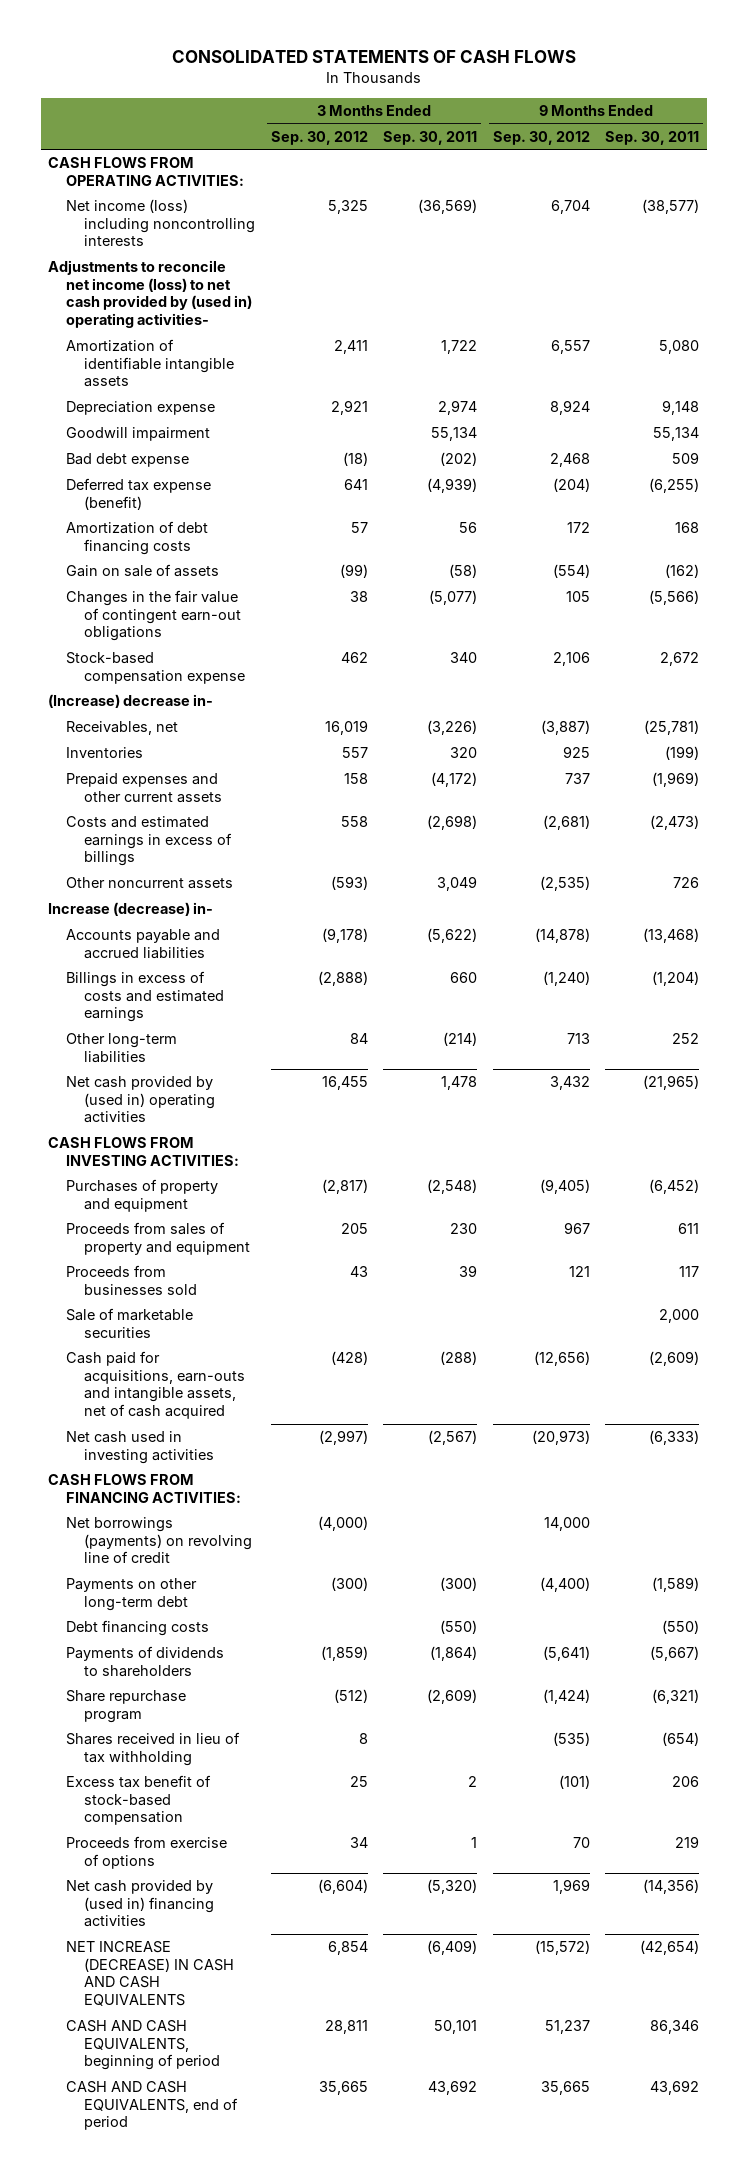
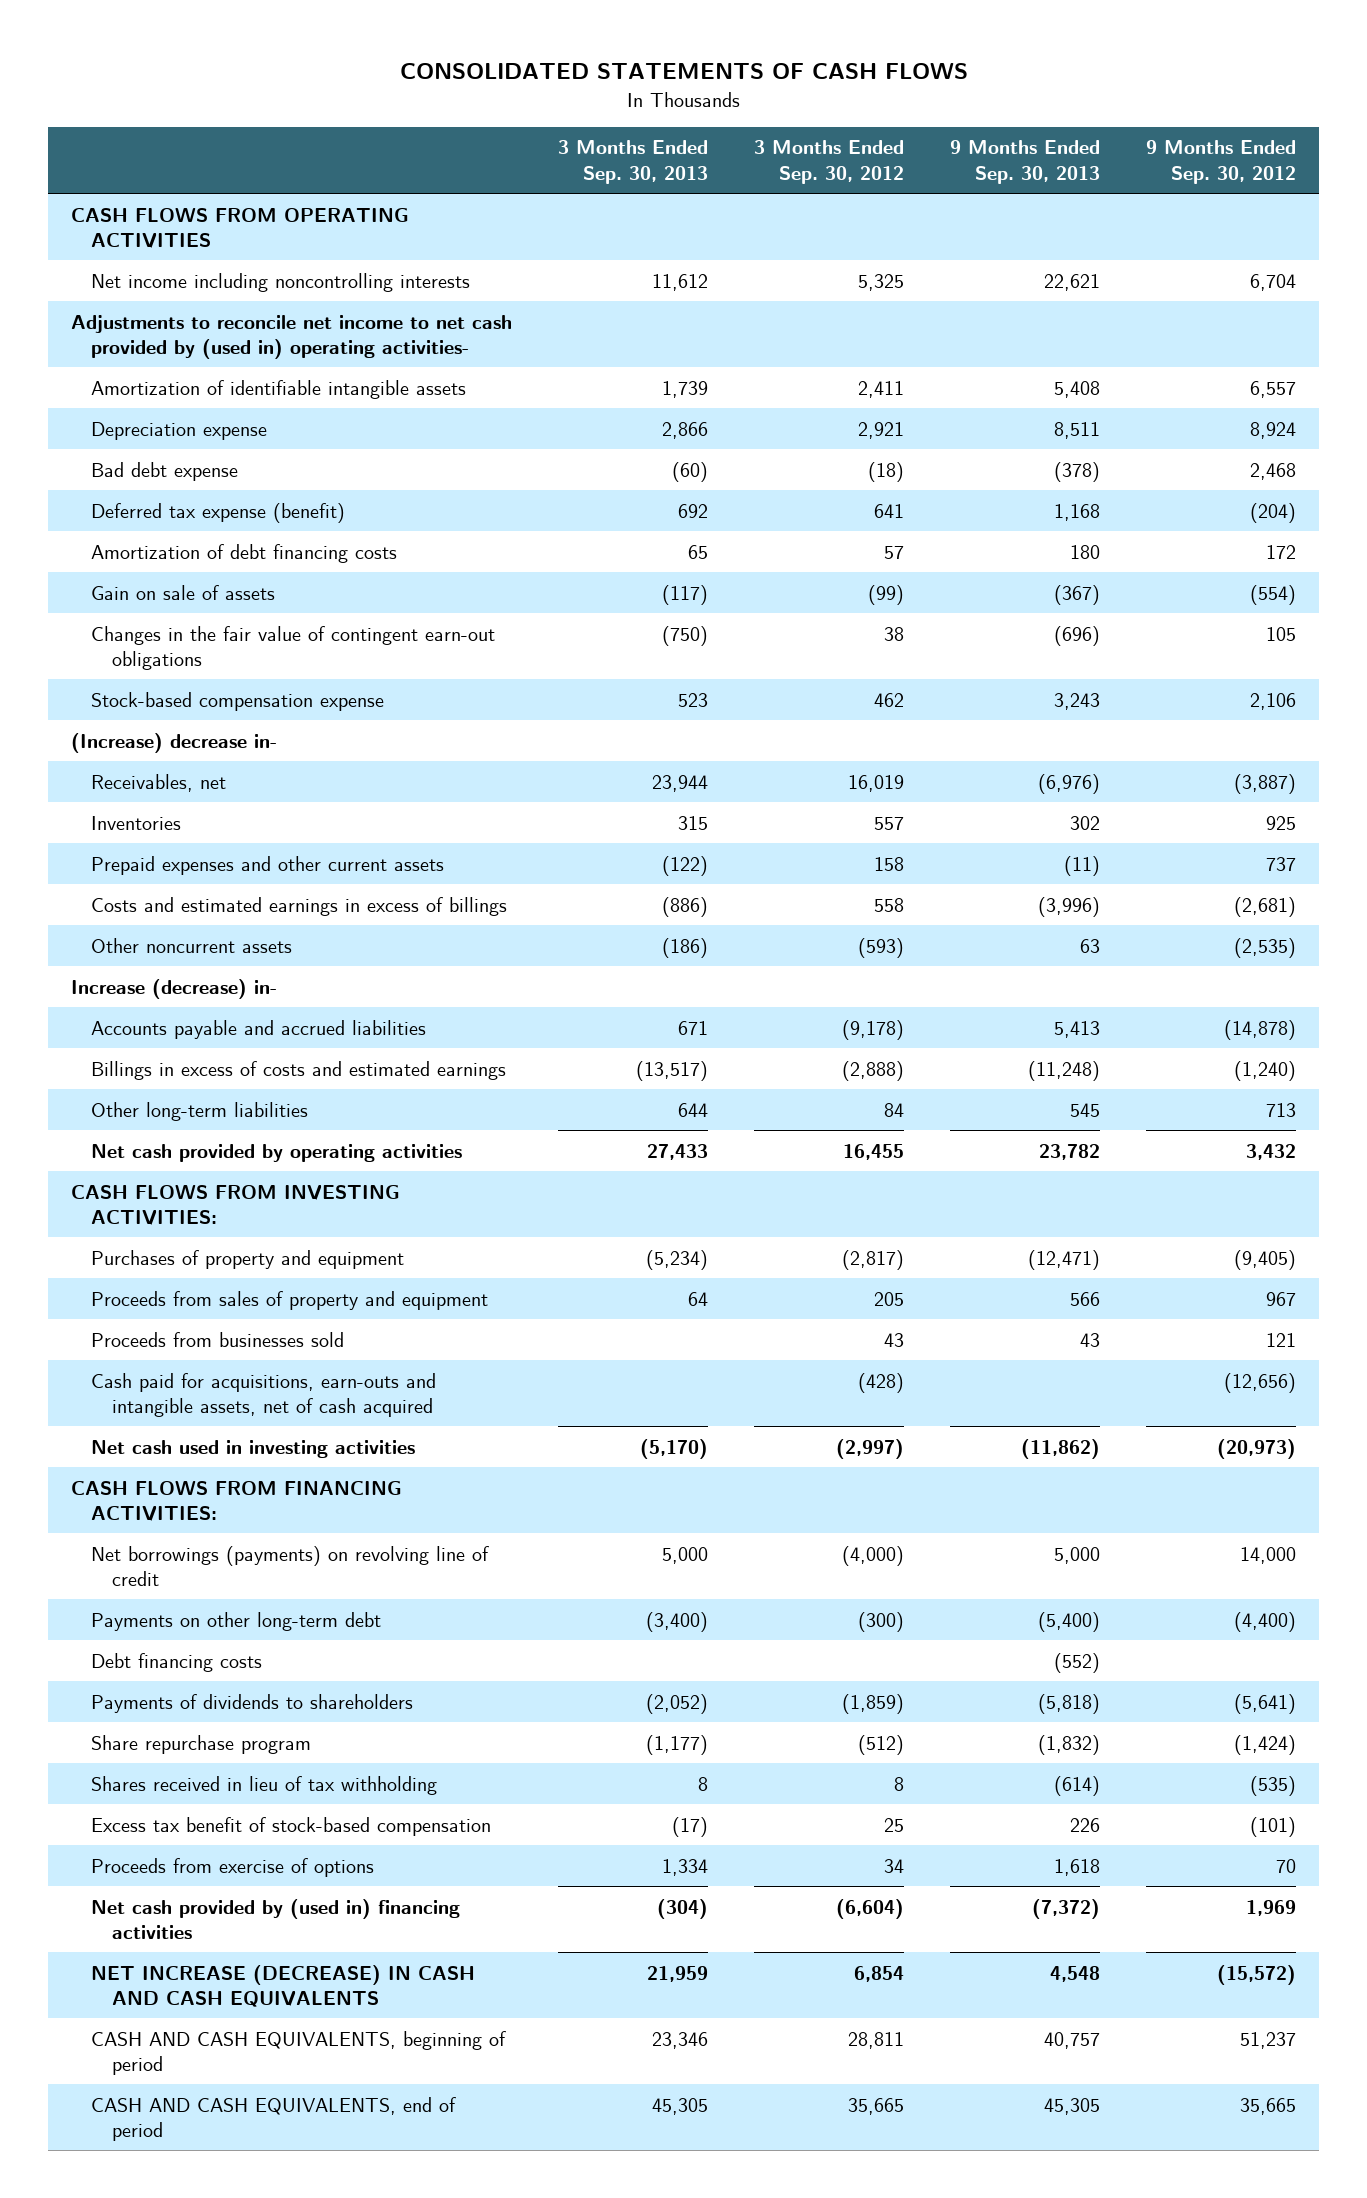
- | 3 Months Ended Sep. 30, 2012 | 3 Months Ended Sep. 30, 2011 | 9 Months Ended Sep. 30, 2012 | 9 Months Ended Sep. 30, 2011
+ | 3 Months Ended Sep. 30, 2013 | 3 Months Ended Sep. 30, 2012 | 9 Months Ended Sep. 30, 2013 | 9 Months Ended Sep. 30, 2012
- CASH FLOWS FROM OPERATING ACTIVITIES:
- Net income (loss) including noncontrolling interests | 5,325 | (36,569) | 6,704 | (38,577)
- Adjustments to reconcile net income (loss) to net cash provided by (used in) operating activities-
+ CASH FLOWS FROM OPERATING ACTIVITIES
+ Net income including noncontrolling interests | 11,612 | 5,325 | 22,621 | 6,704
+ Adjustments to reconcile net income to net cash provided by (used in) operating activities-
- Goodwill impairment | | 55,134 | | 55,134
- Net cash provided by (used in) operating activities | 16,455 | 1,478 | 3,432 | (21,965)
+ Net cash provided by operating activities | 27,433 | 16,455 | 23,782 | 3,432
- Sale of marketable securities | | | | 2,000

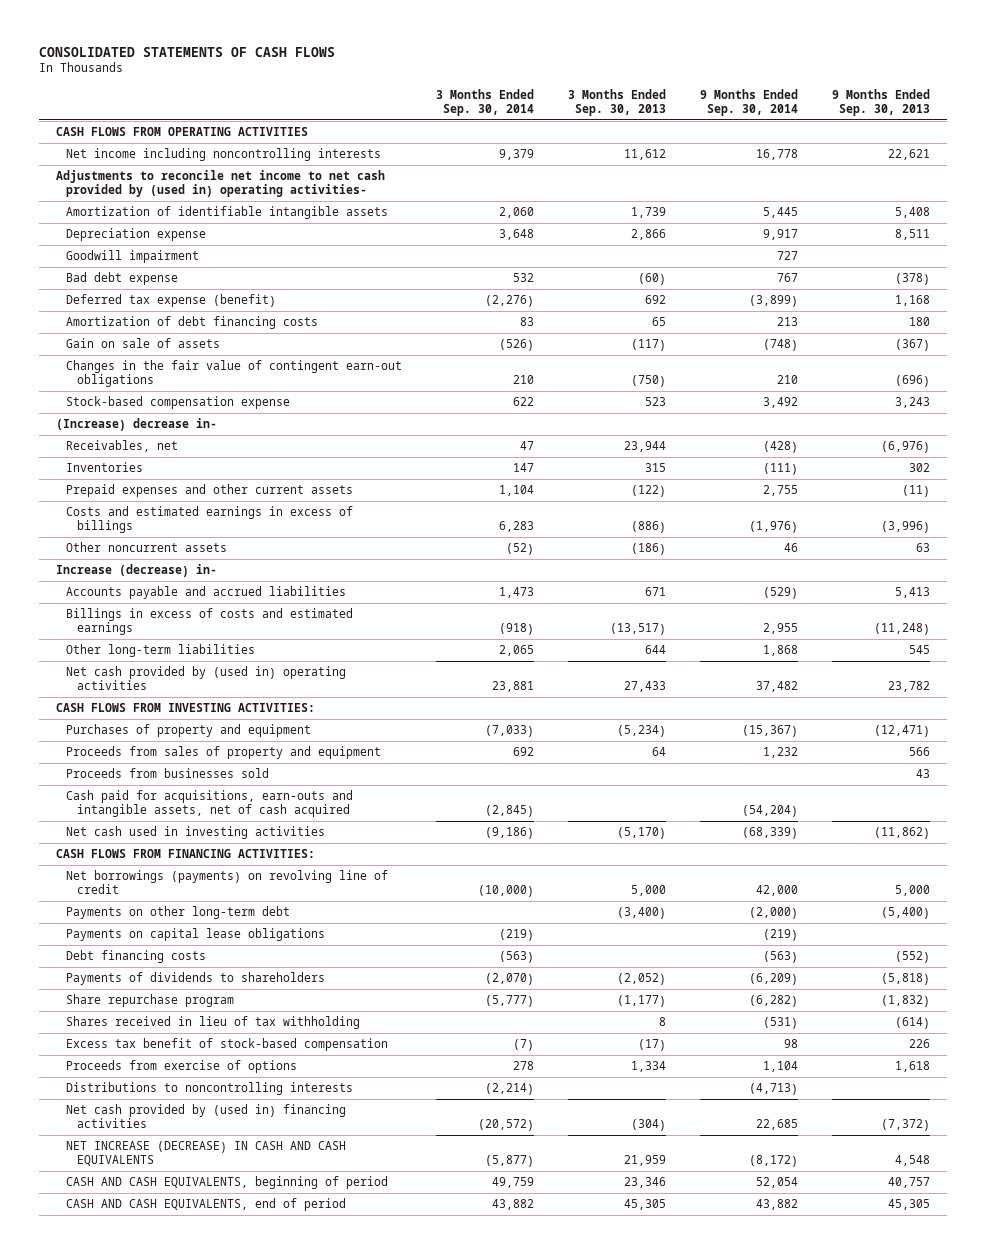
- | 3 Months Ended Sep. 30, 2013 | 3 Months Ended Sep. 30, 2012 | 9 Months Ended Sep. 30, 2013 | 9 Months Ended Sep. 30, 2012
+ | 3 Months Ended Sep. 30, 2014 | 3 Months Ended Sep. 30, 2013 | 9 Months Ended Sep. 30, 2014 | 9 Months Ended Sep. 30, 2013
+ Goodwill impairment | | | 727 |
- Net cash provided by operating activities | 27,433 | 16,455 | 23,782 | 3,432
+ Net cash provided by (used in) operating activities | 23,881 | 27,433 | 37,482 | 23,782
+ Payments on capital lease obligations | (219) | | (219) |
+ Distributions to noncontrolling interests | (2,214) | | (4,713) |

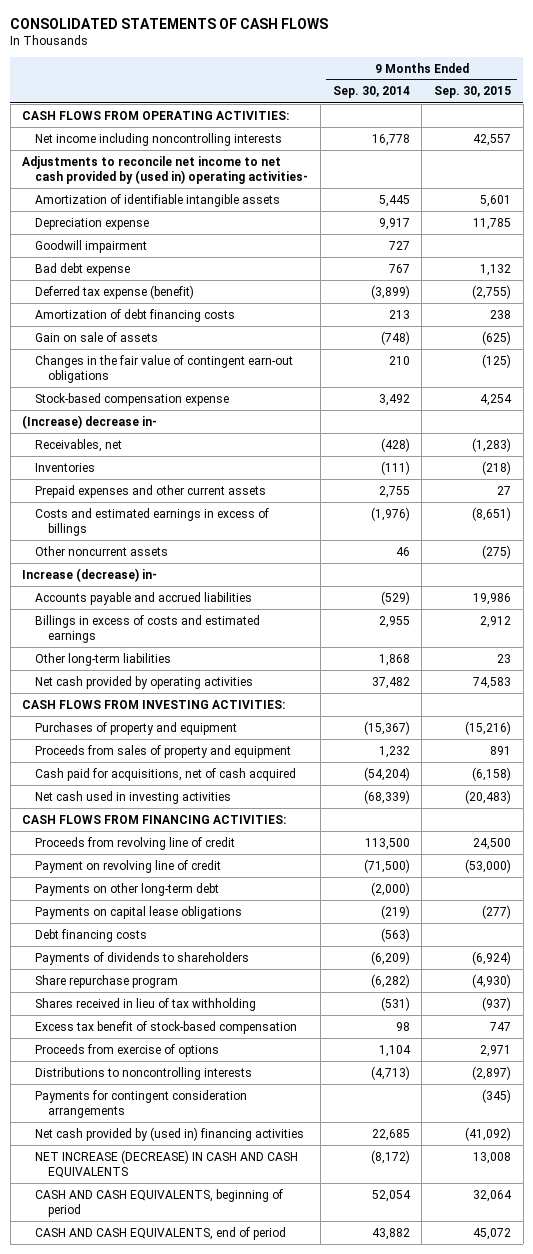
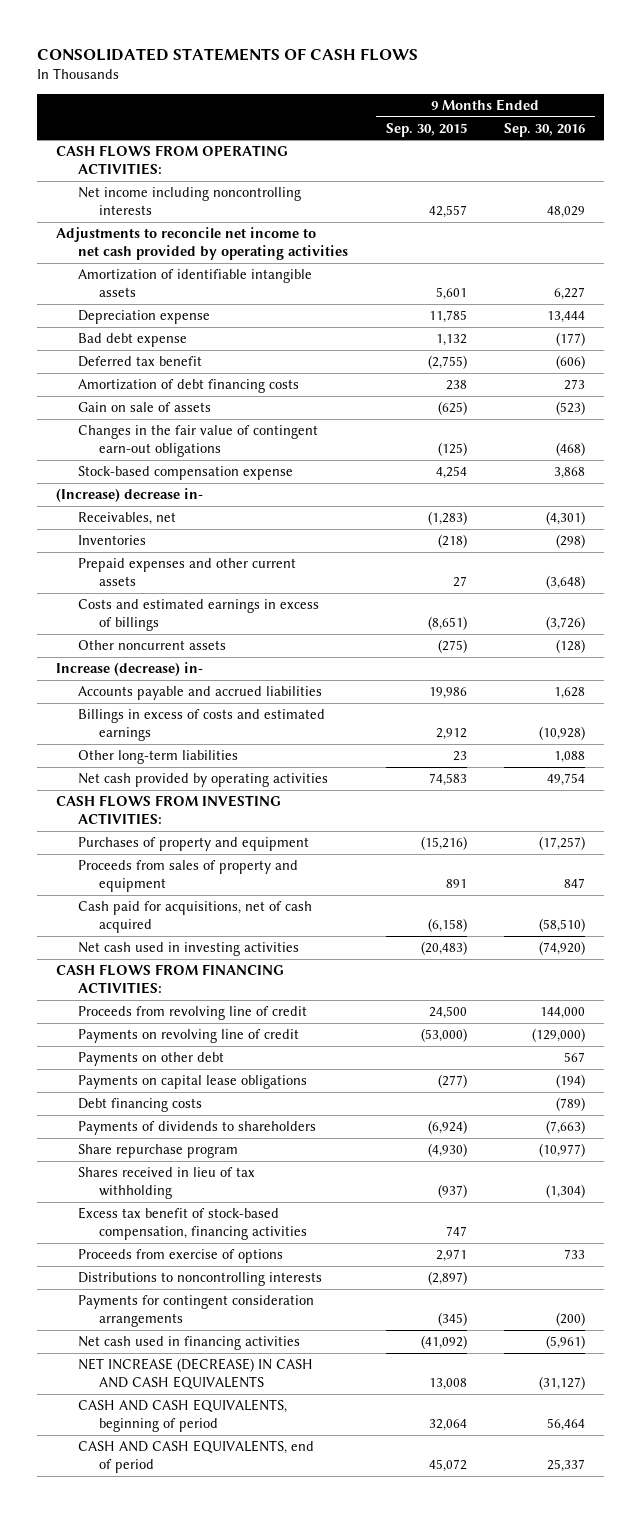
- | 9 Months Ended Sep. 30, 2014 | 9 Months Ended Sep. 30, 2015
+ | 9 Months Ended Sep. 30, 2015 | 9 Months Ended Sep. 30, 2016
- Adjustments to reconcile net income to net cash provided by (used in) operating activities-
+ Adjustments to reconcile net income to net cash provided by operating activities
- Goodwill impairment | 727 |
- Deferred tax expense (benefit) | (3,899) | (2,755)
+ Deferred tax benefit | (2,755) | (606)
- Payment on revolving line of credit | (71,500) | (53,000)
- Payments on other long-term debt | (2,000) |
+ Payments on revolving line of credit | (53,000) | (129,000)
+ Payments on other debt | | 567
- Excess tax benefit of stock-based compensation | 98 | 747
+ Excess tax benefit of stock-based compensation, financing activities | 747 |
- Net cash provided by (used in) financing activities | 22,685 | (41,092)
+ Net cash used in financing activities | (41,092) | (5,961)

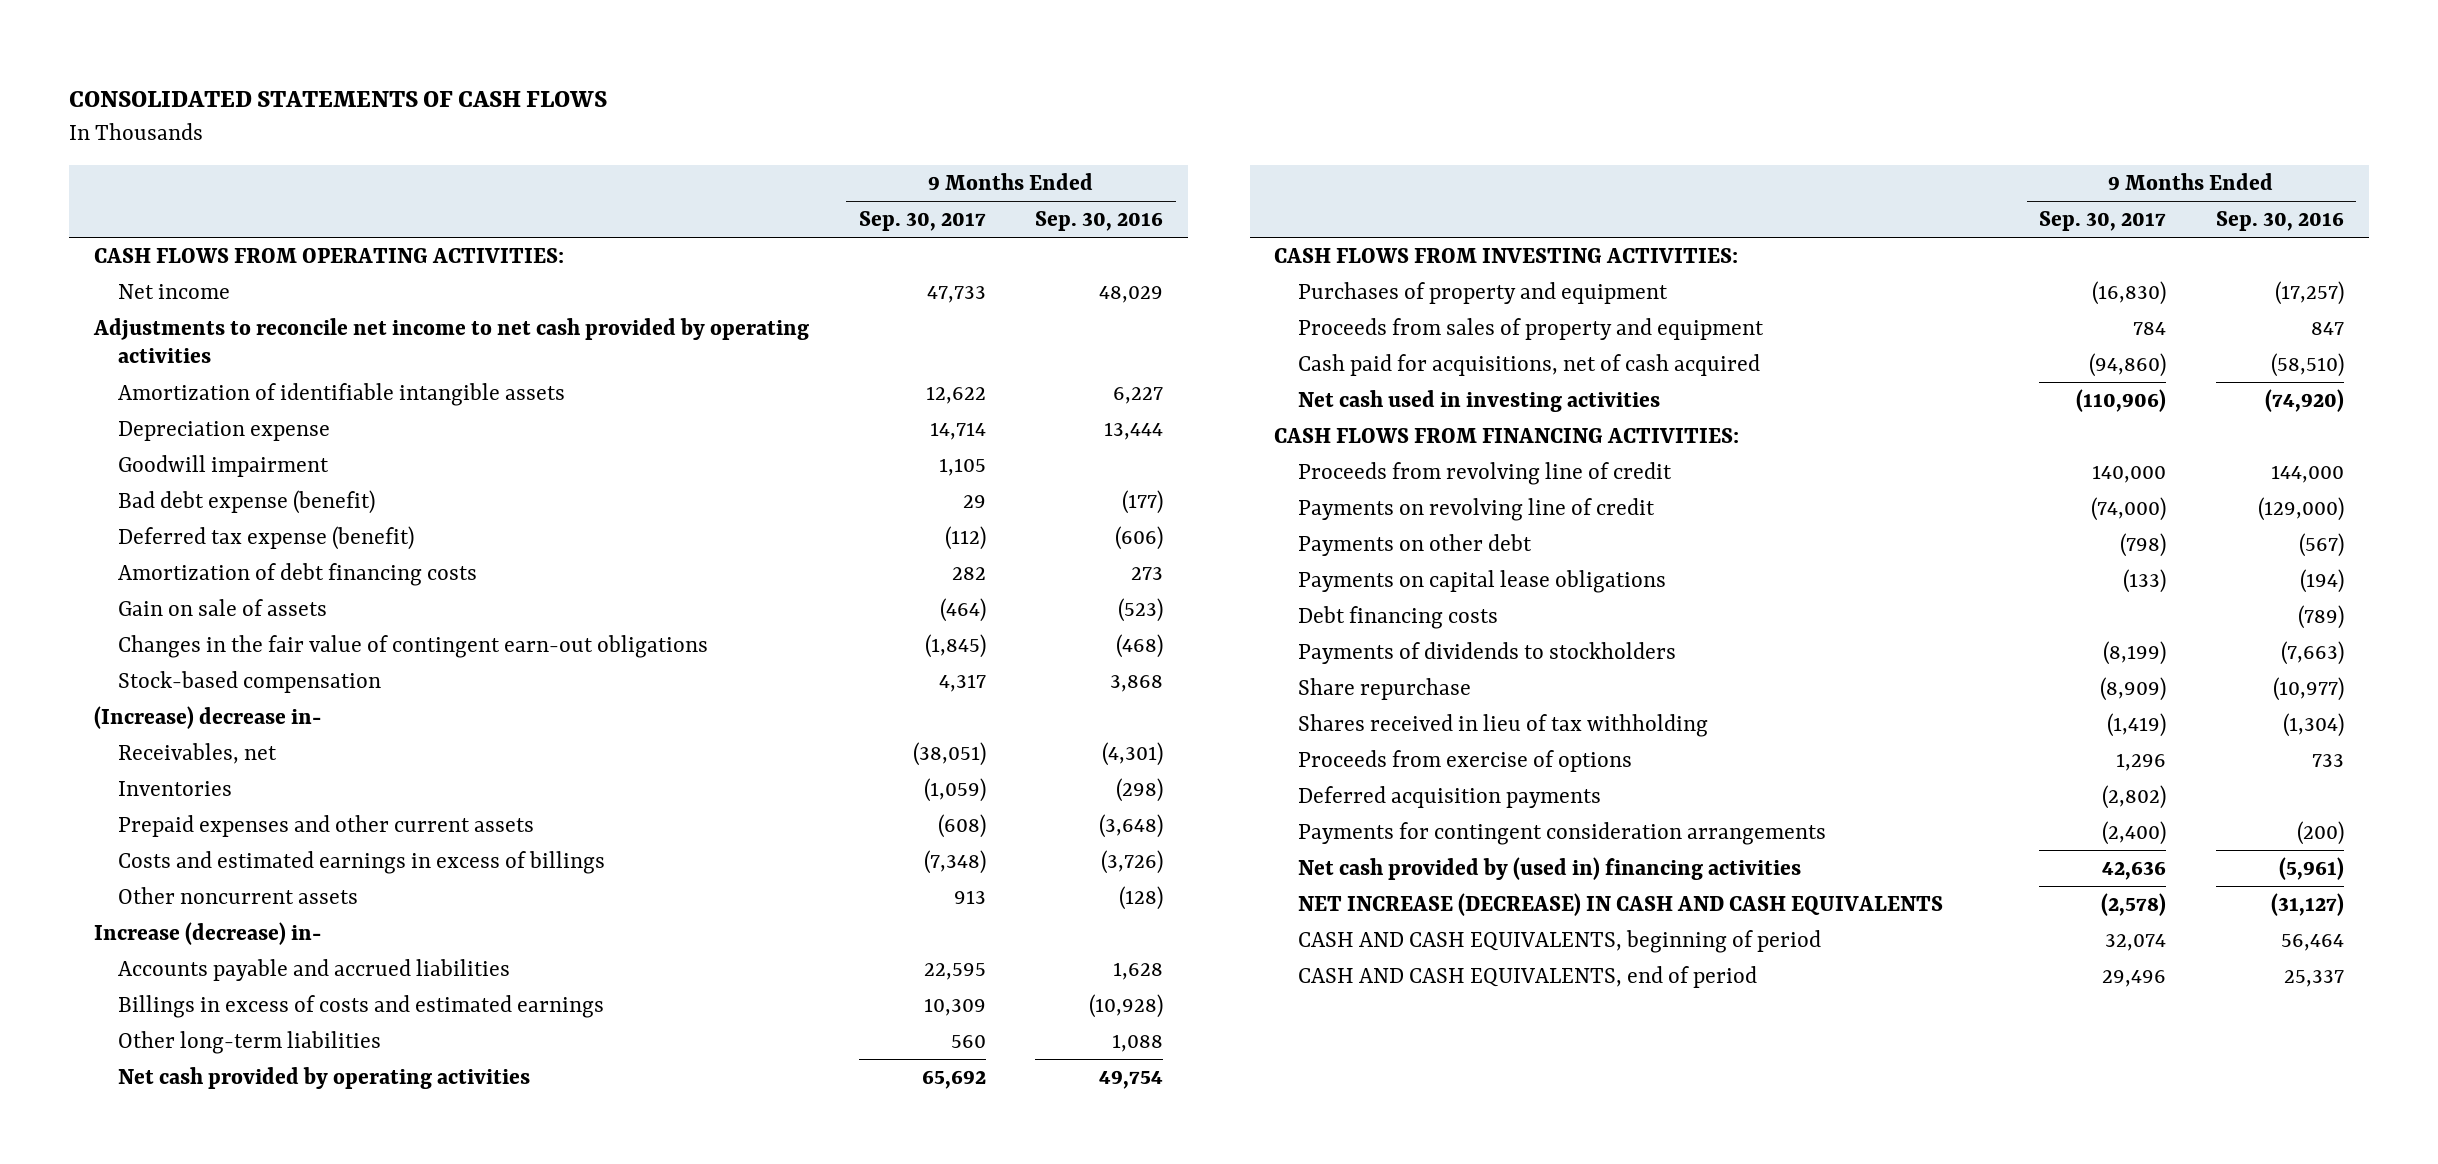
- | 9 Months Ended Sep. 30, 2015 | 9 Months Ended Sep. 30, 2016
+ | 9 Months Ended Sep. 30, 2017 | 9 Months Ended Sep. 30, 2016
- Net income including noncontrolling interests | 42,557 | 48,029
+ Net income | 47,733 | 48,029
- Bad debt expense | 1,132 | (177)
- Deferred tax benefit | (2,755) | (606)
+ Goodwill impairment | 1,105 |
+ Bad debt expense (benefit) | 29 | (177)
+ Deferred tax expense (benefit) | (112) | (606)
- Stock-based compensation expense | 4,254 | 3,868
+ Stock-based compensation | 4,317 | 3,868
- Payments on other debt | | 567
+ Payments on other debt | (798) | (567)
- Payments of dividends to shareholders | (6,924) | (7,663)
- Share repurchase program | (4,930) | (10,977)
+ Payments of dividends to stockholders | (8,199) | (7,663)
+ Share repurchase | (8,909) | (10,977)
- Excess tax benefit of stock-based compensation, financing activities | 747 |
- Distributions to noncontrolling interests | (2,897) |
+ Deferred acquisition payments | (2,802) |
- Net cash used in financing activities | (41,092) | (5,961)
+ Net cash provided by (used in) financing activities | 42,636 | (5,961)

